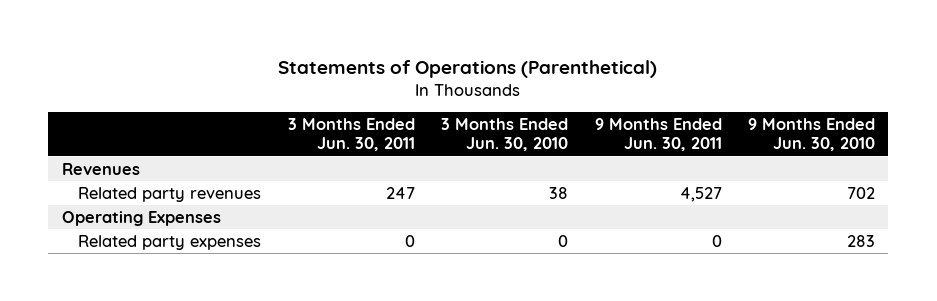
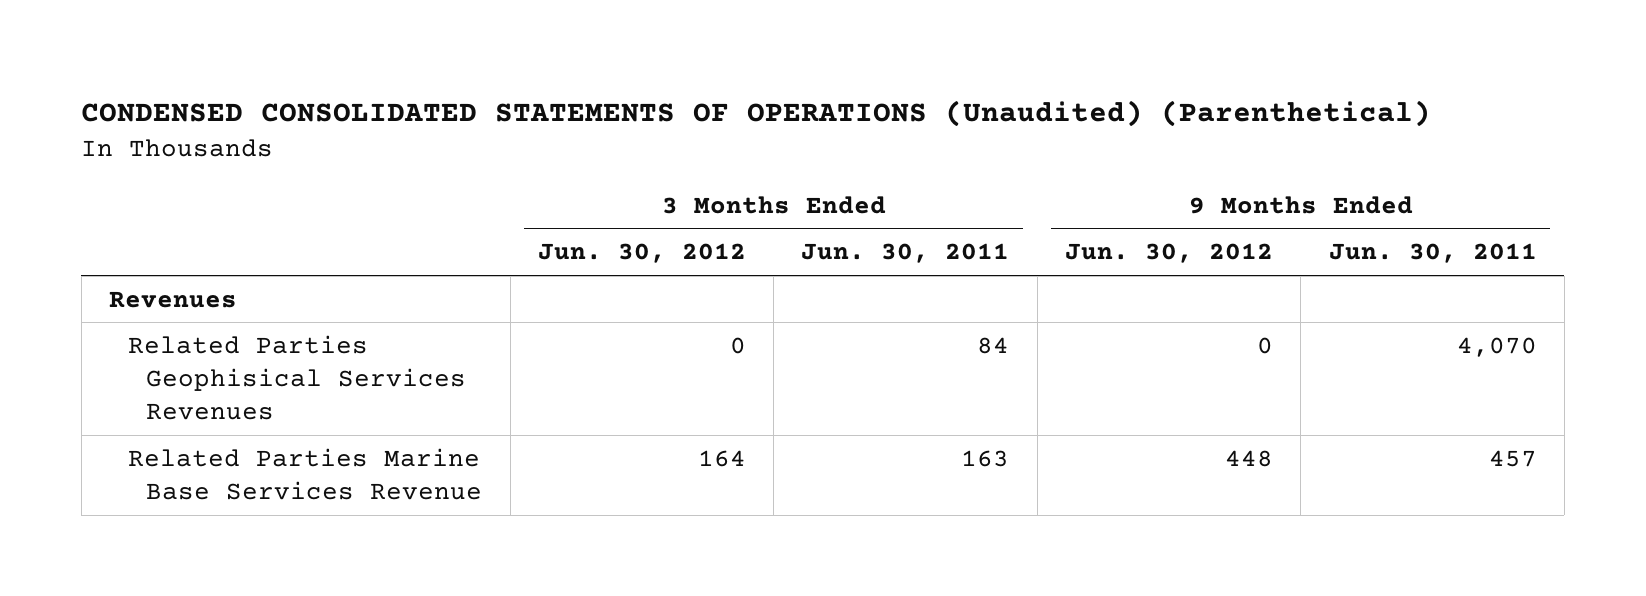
- Statements of Operations (Parenthetical)
+ CONDENSED CONSOLIDATED STATEMENTS OF OPERATIONS (Unaudited) (Parenthetical)
- | 3 Months Ended Jun. 30, 2011 | 3 Months Ended Jun. 30, 2010 | 9 Months Ended Jun. 30, 2011 | 9 Months Ended Jun. 30, 2010
+ | 3 Months Ended Jun. 30, 2012 | 3 Months Ended Jun. 30, 2011 | 9 Months Ended Jun. 30, 2012 | 9 Months Ended Jun. 30, 2011
- Related party revenues | 247 | 38 | 4,527 | 702
- Operating Expenses
- Related party expenses | 0 | 0 | 0 | 283
+ Related Parties Geophisical Services Revenues | 0 | 84 | 0 | 4,070
+ Related Parties Marine Base Services Revenue | 164 | 163 | 448 | 457

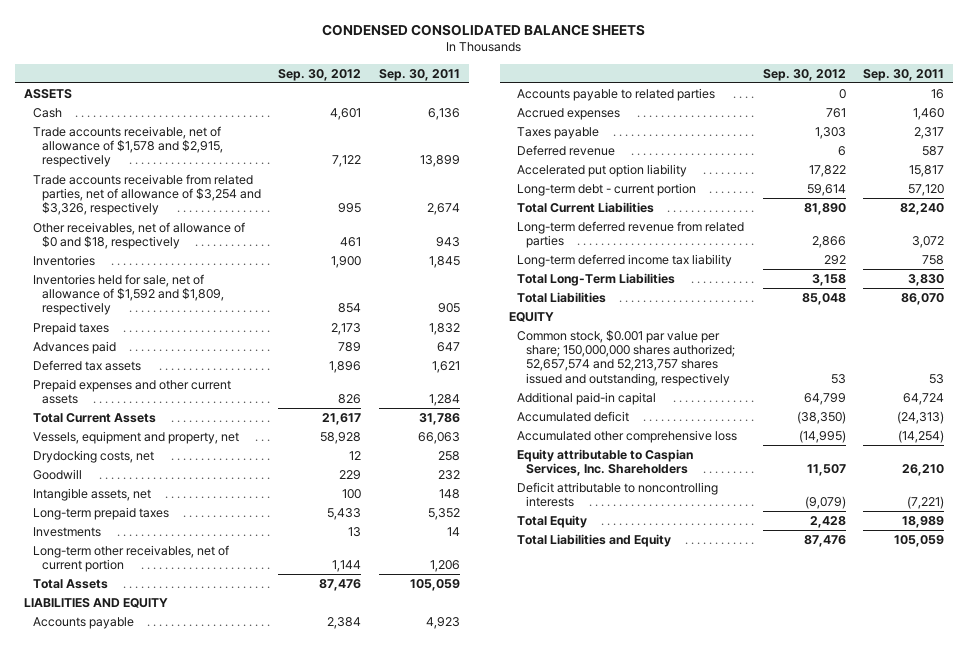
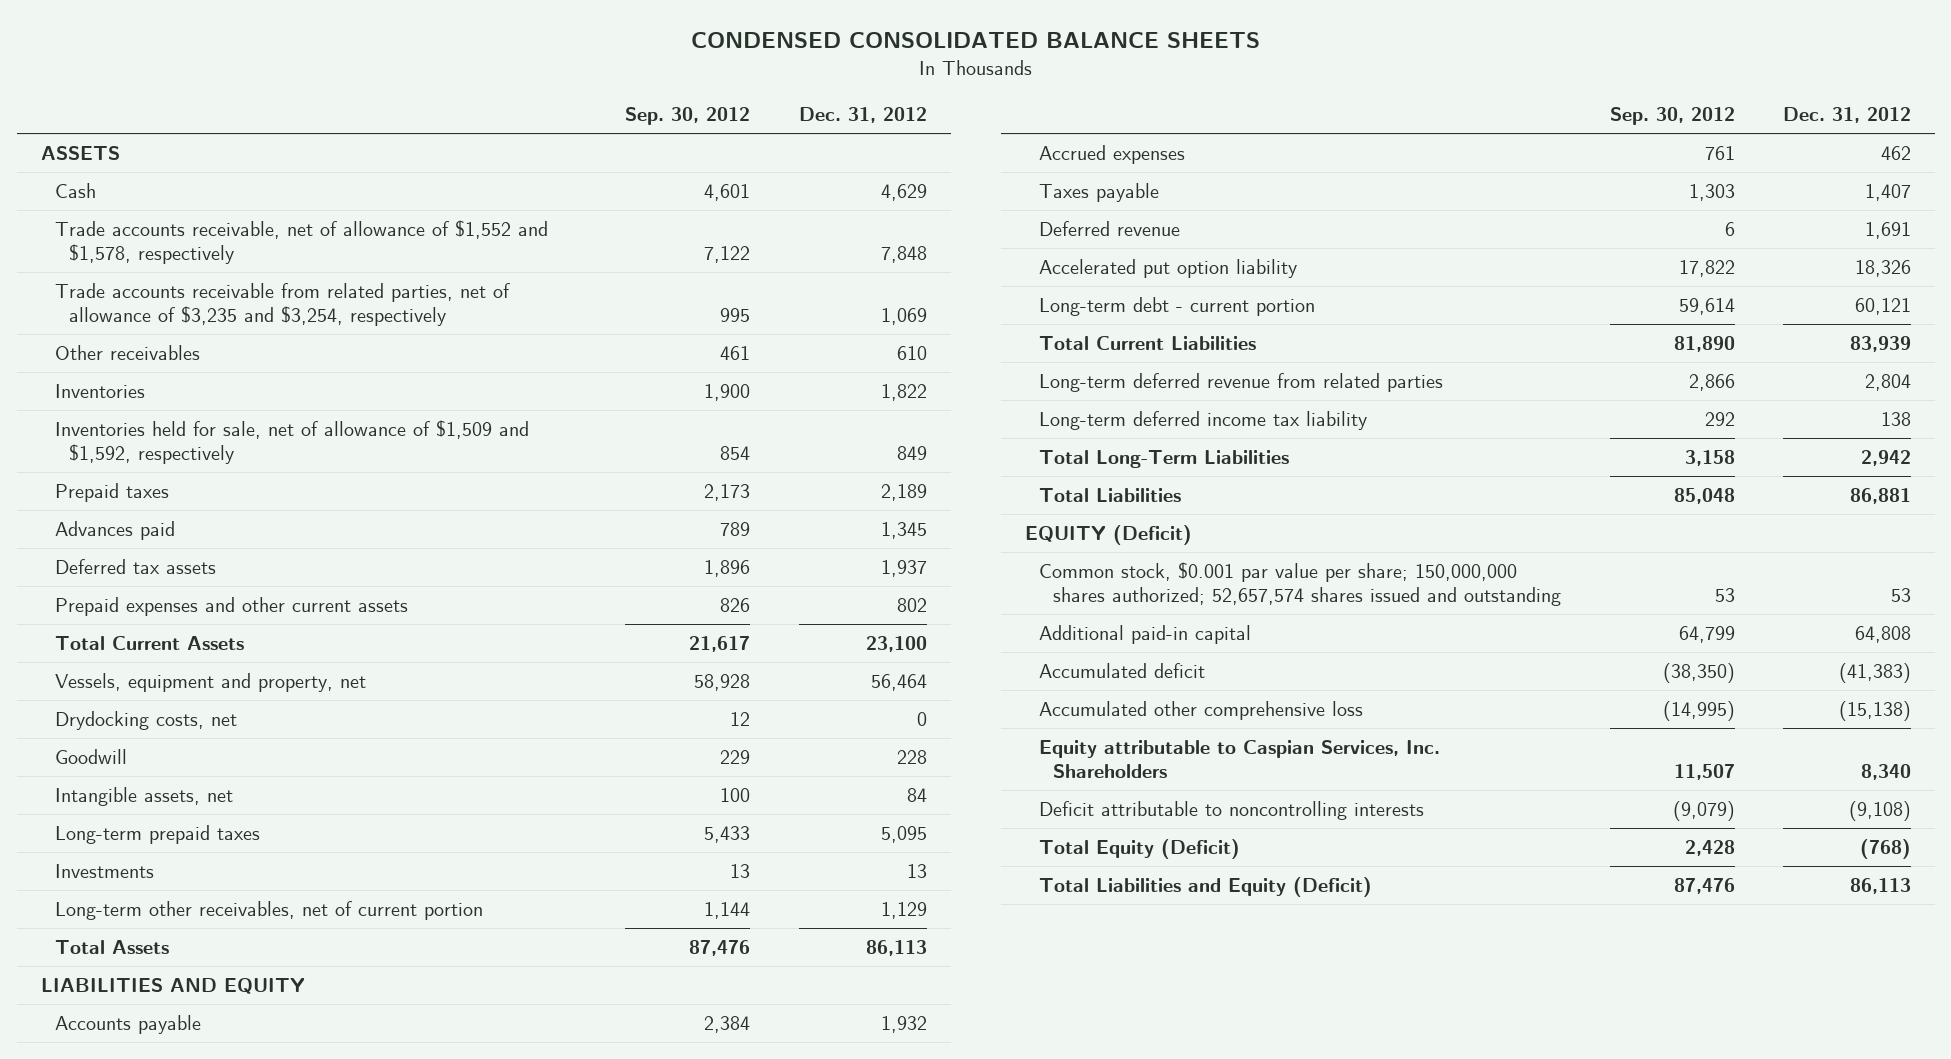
- | Sep. 30, 2012 | Sep. 30, 2011
+ | Sep. 30, 2012 | Dec. 31, 2012
- Trade accounts receivable, net of allowance of $1,578 and $2,915, respectively | 7,122 | 13,899
- Trade accounts receivable from related parties, net of allowance of $3,254 and $3,326, respectively | 995 | 2,674
- Other receivables, net of allowance of $0 and $18, respectively | 461 | 943
+ Trade accounts receivable, net of allowance of $1,552 and $1,578, respectively | 7,122 | 7,848
+ Trade accounts receivable from related parties, net of allowance of $3,235 and $3,254, respectively | 995 | 1,069
+ Other receivables | 461 | 610
- Inventories held for sale, net of allowance of $1,592 and $1,809, respectively | 854 | 905
+ Inventories held for sale, net of allowance of $1,509 and $1,592, respectively | 854 | 849
- Accounts payable to related parties | 0 | 16
- EQUITY
- Common stock, $0.001 par value per share; 150,000,000 shares authorized; 52,657,574 and 52,213,757 shares issued and outstanding, respectively | 53 | 53
+ EQUITY (Deficit)
+ Common stock, $0.001 par value per share; 150,000,000 shares authorized; 52,657,574 shares issued and outstanding | 53 | 53
- Total Equity | 2,428 | 18,989
- Total Liabilities and Equity | 87,476 | 105,059
+ Total Equity (Deficit) | 2,428 | (768)
+ Total Liabilities and Equity (Deficit) | 87,476 | 86,113

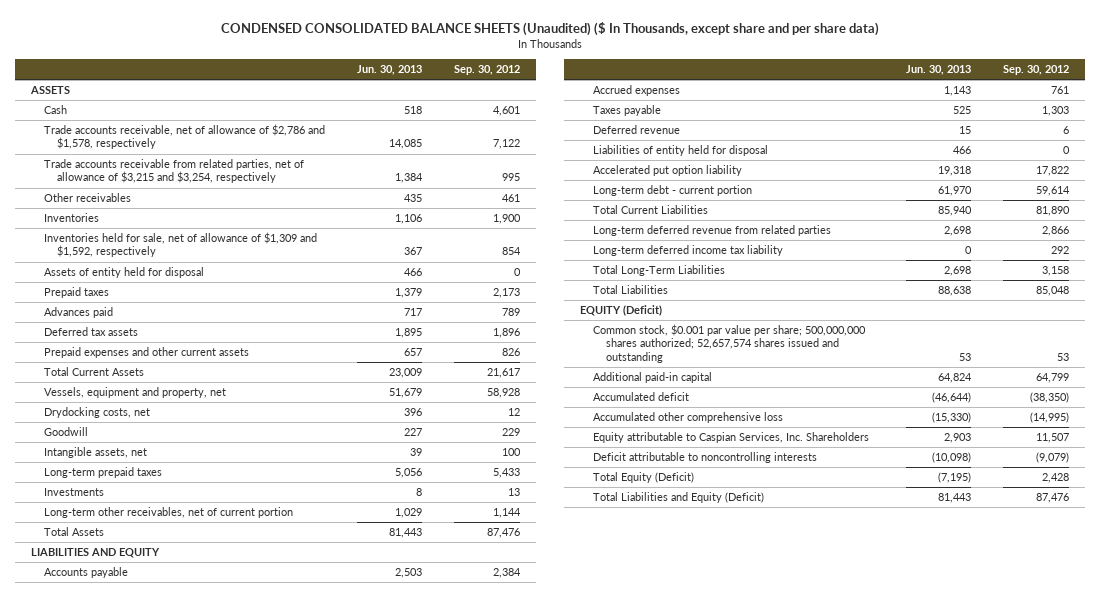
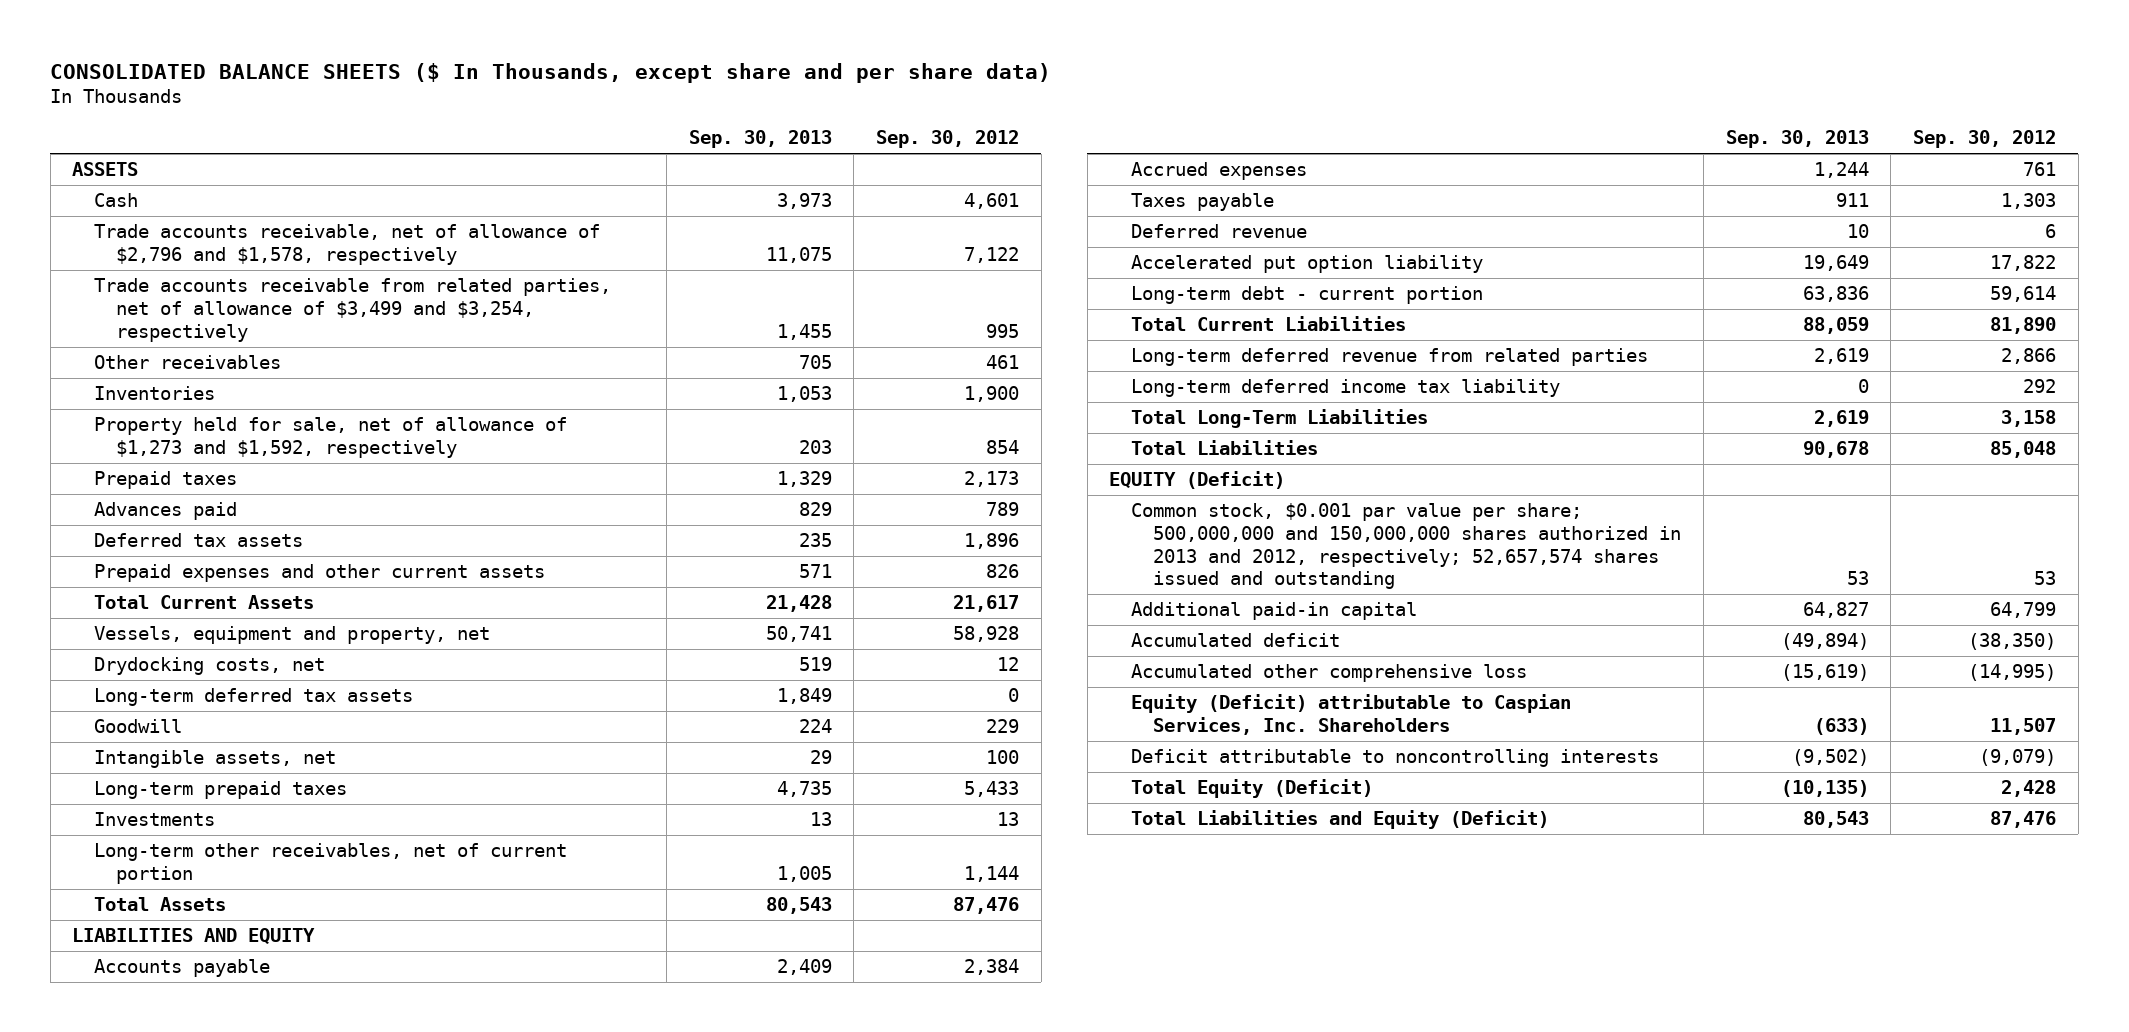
- CONDENSED CONSOLIDATED BALANCE SHEETS (Unaudited) ($ In Thousands, except share and per share data)
+ CONSOLIDATED BALANCE SHEETS ($ In Thousands, except share and per share data)
- | Jun. 30, 2013 | Sep. 30, 2012
+ | Sep. 30, 2013 | Sep. 30, 2012
- Trade accounts receivable, net of allowance of $2,786 and $1,578, respectively | 14,085 | 7,122
- Trade accounts receivable from related parties, net of allowance of $3,215 and $3,254, respectively | 1,384 | 995
+ Trade accounts receivable, net of allowance of $2,796 and $1,578, respectively | 11,075 | 7,122
+ Trade accounts receivable from related parties, net of allowance of $3,499 and $3,254, respectively | 1,455 | 995
- Inventories held for sale, net of allowance of $1,309 and $1,592, respectively | 367 | 854
- Assets of entity held for disposal | 466 | 0
+ Property held for sale, net of allowance of $1,273 and $1,592, respectively | 203 | 854
+ Long-term deferred tax assets | 1,849 | 0
- Liabilities of entity held for disposal | 466 | 0
- Common stock, $0.001 par value per share; 500,000,000 shares authorized; 52,657,574 shares issued and outstanding | 53 | 53
+ Common stock, $0.001 par value per share; 500,000,000 and 150,000,000 shares authorized in 2013 and 2012, respectively; 52,657,574 shares issued and outstanding | 53 | 53
- Equity attributable to Caspian Services, Inc. Shareholders | 2,903 | 11,507
+ Equity (Deficit) attributable to Caspian Services, Inc. Shareholders | (633) | 11,507

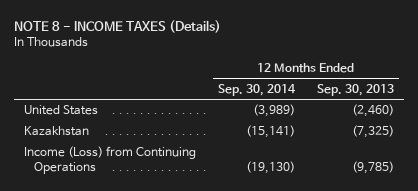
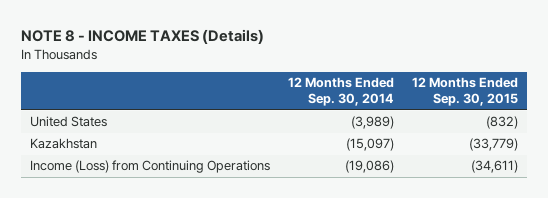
- | 12 Months Ended Sep. 30, 2014 | 12 Months Ended Sep. 30, 2013
+ | 12 Months Ended Sep. 30, 2014 | 12 Months Ended Sep. 30, 2015
- Kazakhstan | (15,141) | (7,325)
- Income (Loss) from Continuing Operations | (19,130) | (9,785)
+ Kazakhstan | (15,097) | (33,779)
+ Income (Loss) from Continuing Operations | (19,086) | (34,611)

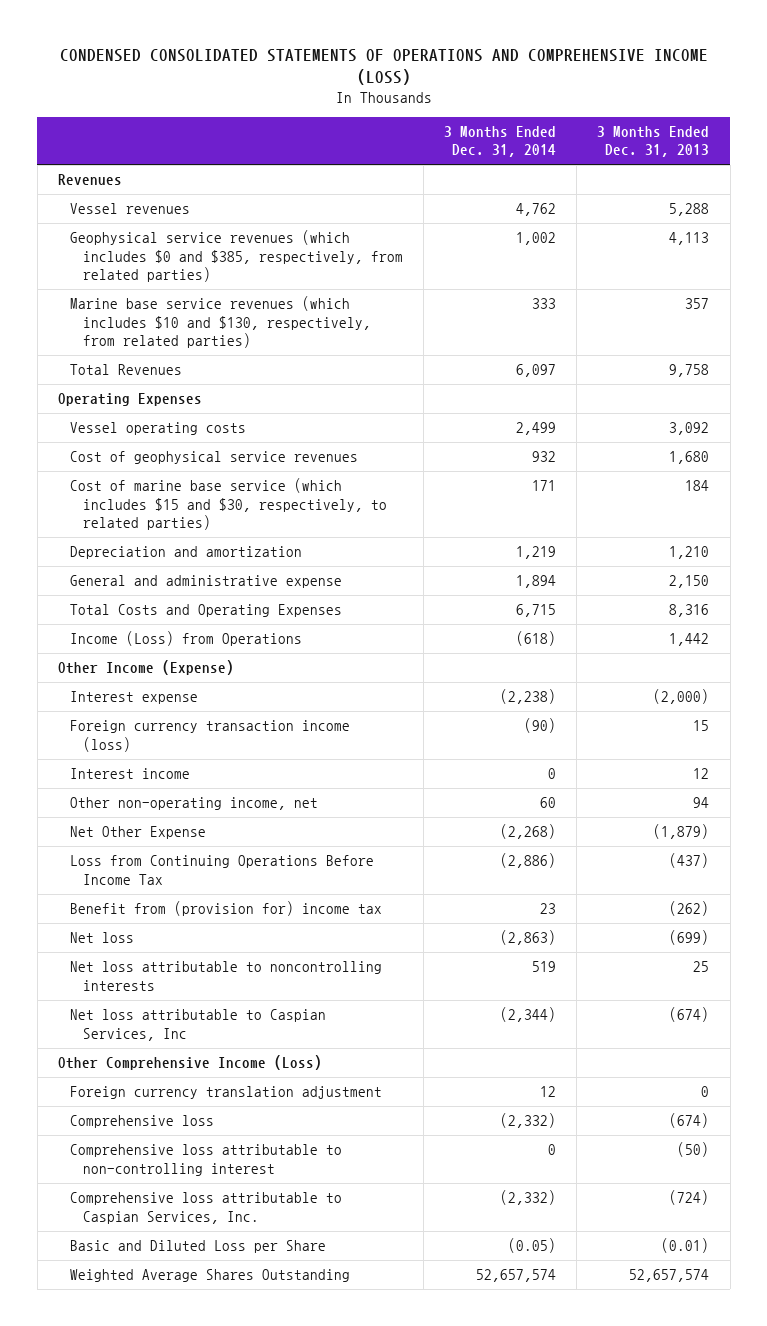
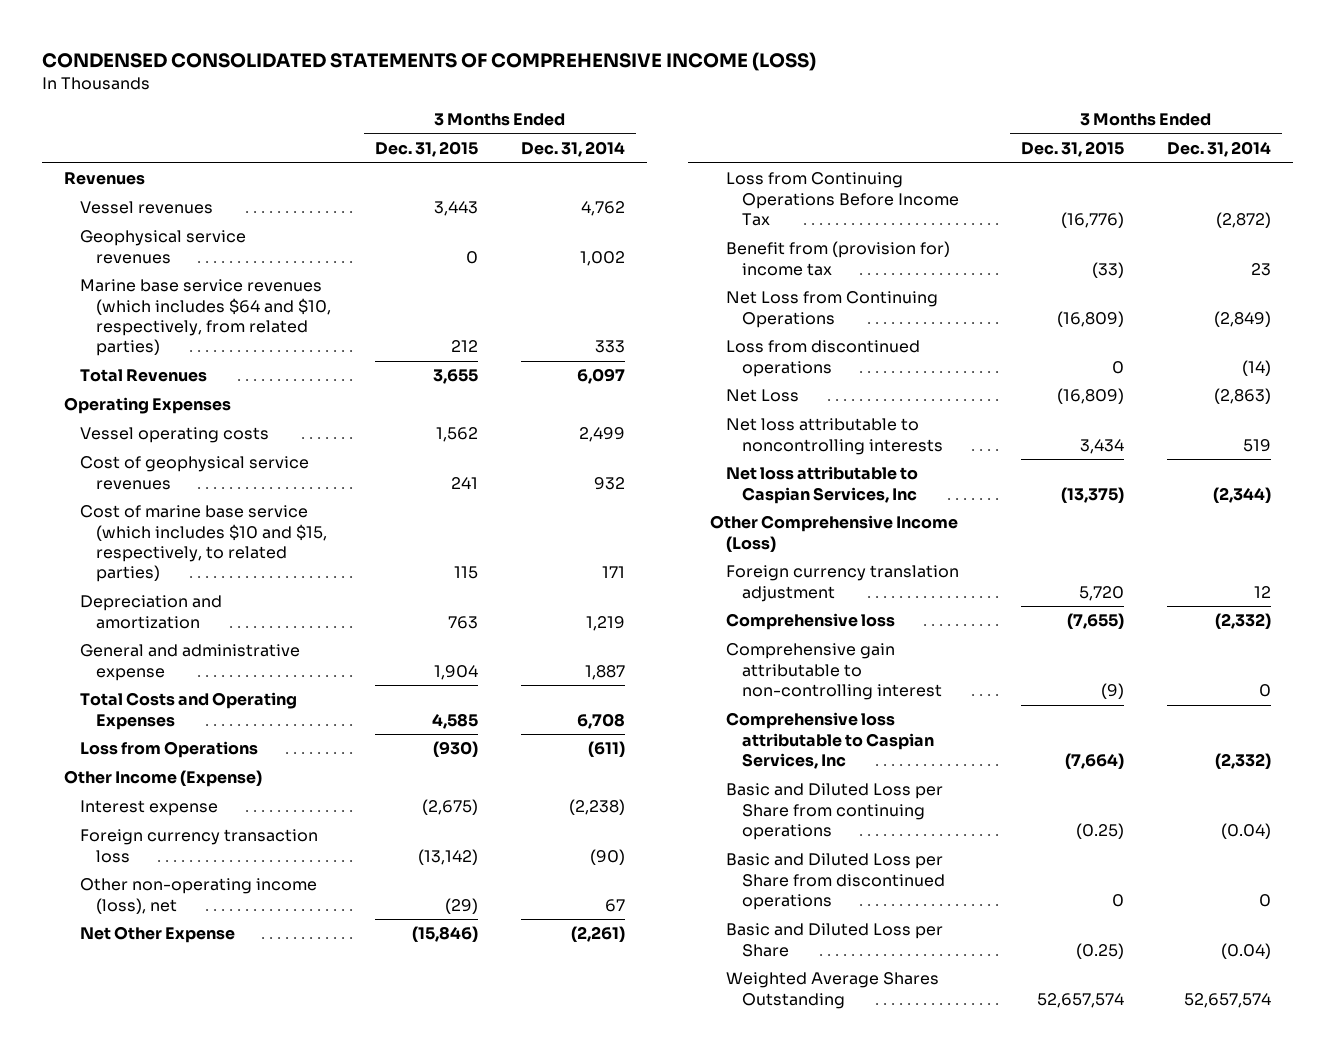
- CONDENSED CONSOLIDATED STATEMENTS OF OPERATIONS AND COMPREHENSIVE INCOME (LOSS)
+ CONDENSED CONSOLIDATED STATEMENTS OF COMPREHENSIVE INCOME (LOSS)
- | 3 Months Ended Dec. 31, 2014 | 3 Months Ended Dec. 31, 2013
+ | 3 Months Ended Dec. 31, 2015 | 3 Months Ended Dec. 31, 2014
- Geophysical service revenues (which includes $0 and $385, respectively, from related parties) | 1,002 | 4,113
- Marine base service revenues (which includes $10 and $130, respectively, from related parties) | 333 | 357
+ Geophysical service revenues | 0 | 1,002
+ Marine base service revenues (which includes $64 and $10, respectively, from related parties) | 212 | 333
- Cost of marine base service (which includes $15 and $30, respectively, to related parties) | 171 | 184
+ Cost of marine base service (which includes $10 and $15, respectively, to related parties) | 115 | 171
- General and administrative expense | 1,894 | 2,150
- Total Costs and Operating Expenses | 6,715 | 8,316
- Income (Loss) from Operations | (618) | 1,442
+ General and administrative expense | 1,904 | 1,887
+ Total Costs and Operating Expenses | 4,585 | 6,708
+ Loss from Operations | (930) | (611)
- Foreign currency transaction income (loss) | (90) | 15
- Interest income | 0 | 12
- Other non-operating income, net | 60 | 94
- Net Other Expense | (2,268) | (1,879)
- Loss from Continuing Operations Before Income Tax | (2,886) | (437)
+ Foreign currency transaction loss | (13,142) | (90)
+ Other non-operating income (loss), net | (29) | 67
+ Net Other Expense | (15,846) | (2,261)
+ Loss from Continuing Operations Before Income Tax | (16,776) | (2,872)
- Net loss | (2,863) | (699)
+ Net Loss from Continuing Operations | (16,809) | (2,849)
+ Loss from discontinued operations | 0 | (14)
+ Net Loss | (16,809) | (2,863)
- Comprehensive loss attributable to non-controlling interest | 0 | (50)
- Comprehensive loss attributable to Caspian Services, Inc. | (2,332) | (724)
- Basic and Diluted Loss per Share | (0.05) | (0.01)
+ Comprehensive gain attributable to non-controlling interest | (9) | 0
+ Comprehensive loss attributable to Caspian Services, Inc | (7,664) | (2,332)
+ Basic and Diluted Loss per Share from continuing operations | (0.25) | (0.04)
+ Basic and Diluted Loss per Share from discontinued operations | 0 | 0
+ Basic and Diluted Loss per Share | (0.25) | (0.04)

